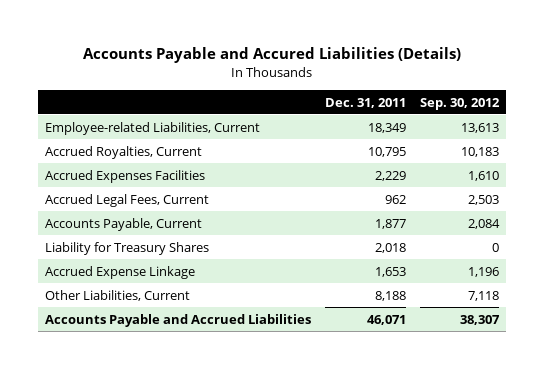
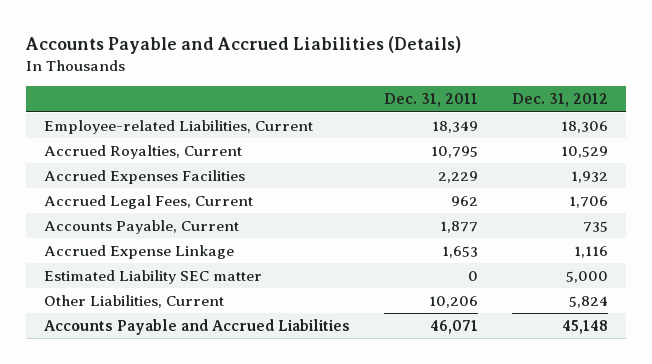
- Accounts Payable and Accured Liabilities (Details)
+ Accounts Payable and Accrued Liabilities (Details)
- | Dec. 31, 2011 | Sep. 30, 2012
+ | Dec. 31, 2011 | Dec. 31, 2012
- Liability for Treasury Shares | 2,018 | 0
- Other Liabilities, Current | 8,188 | 7,118
+ Estimated Liability SEC matter | 0 | 5,000
+ Other Liabilities, Current | 10,206 | 5,824

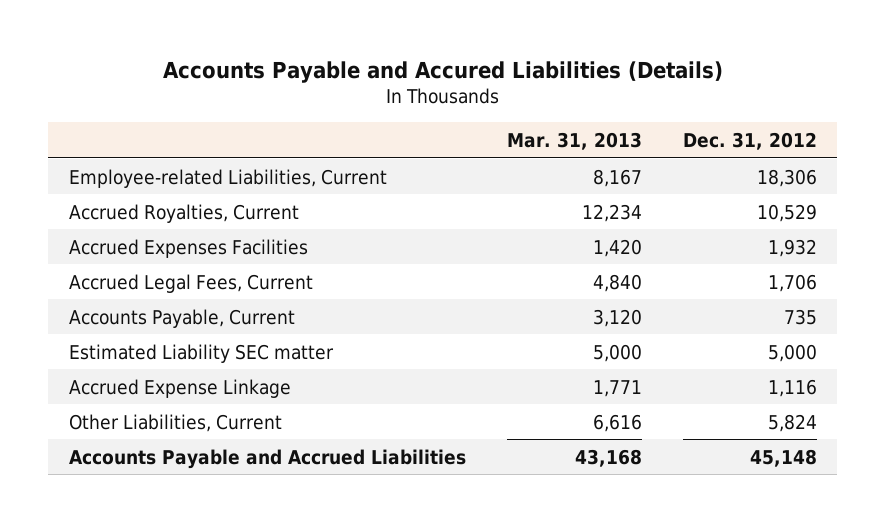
- Accounts Payable and Accrued Liabilities (Details)
+ Accounts Payable and Accured Liabilities (Details)
- | Dec. 31, 2011 | Dec. 31, 2012
+ | Mar. 31, 2013 | Dec. 31, 2012
moved down: Accrued Expense Linkage | 1,771 | 1,116

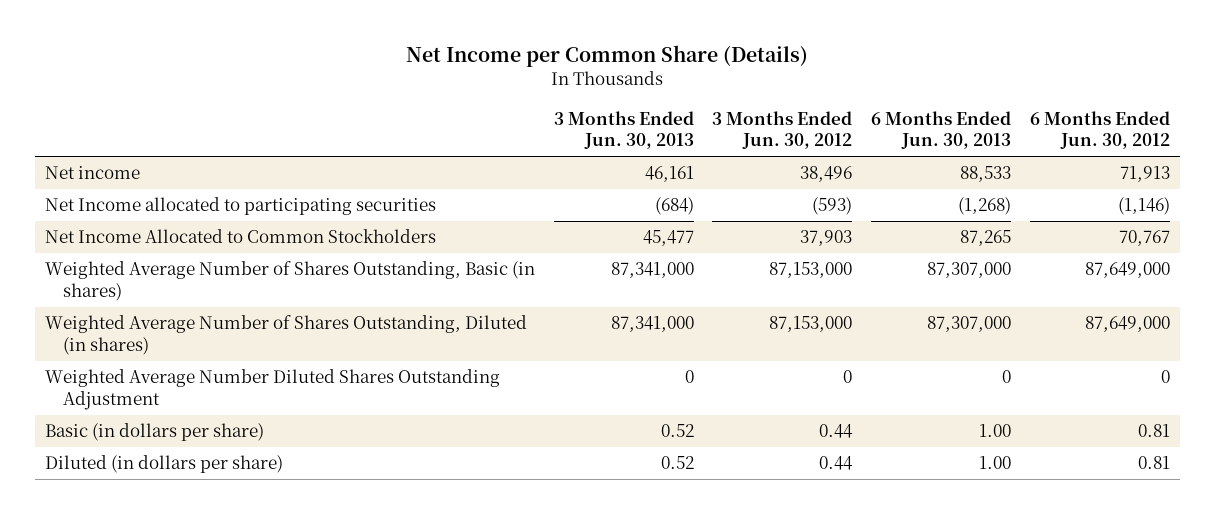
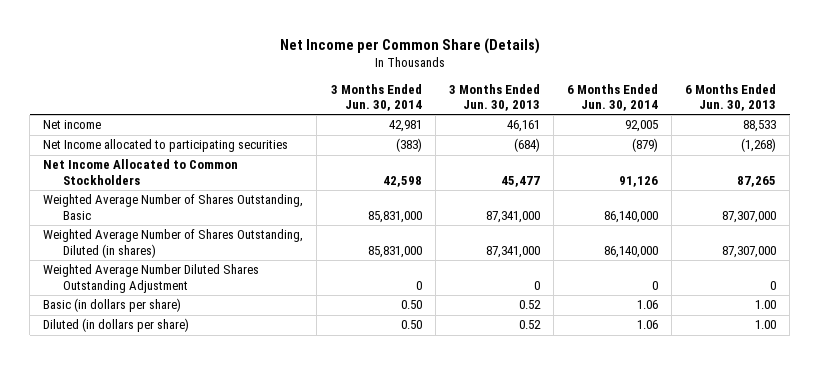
- | 3 Months Ended Jun. 30, 2013 | 3 Months Ended Jun. 30, 2012 | 6 Months Ended Jun. 30, 2013 | 6 Months Ended Jun. 30, 2012
+ | 3 Months Ended Jun. 30, 2014 | 3 Months Ended Jun. 30, 2013 | 6 Months Ended Jun. 30, 2014 | 6 Months Ended Jun. 30, 2013
- Weighted Average Number of Shares Outstanding, Basic (in shares) | 87,341,000 | 87,153,000 | 87,307,000 | 87,649,000
+ Weighted Average Number of Shares Outstanding, Basic | 85,831,000 | 87,341,000 | 86,140,000 | 87,307,000

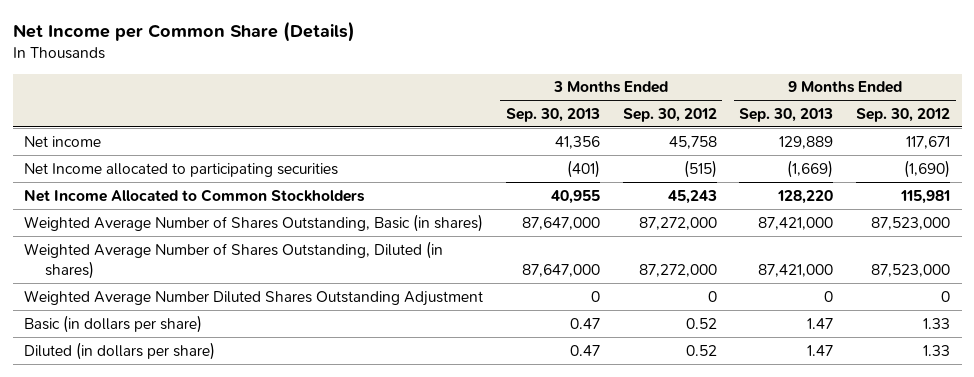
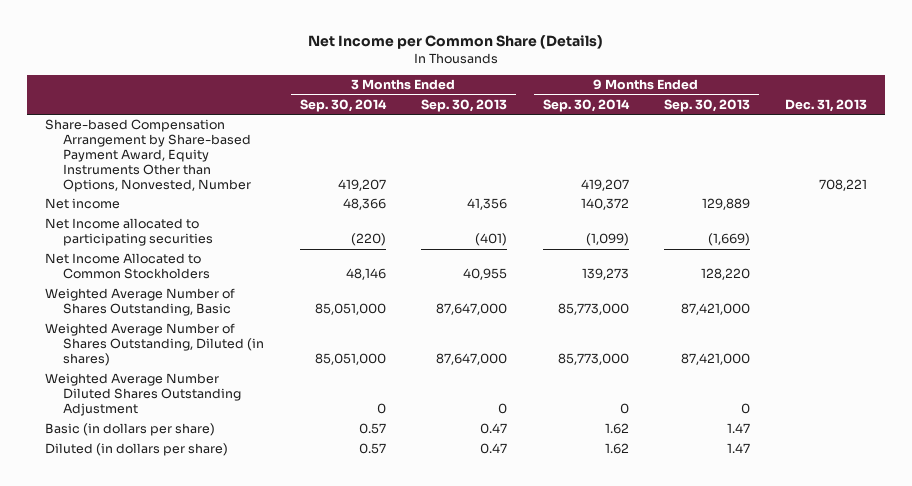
- | 3 Months Ended Sep. 30, 2013 | 3 Months Ended Sep. 30, 2012 | 9 Months Ended Sep. 30, 2013 | 9 Months Ended Sep. 30, 2012
+ | 3 Months Ended Sep. 30, 2014 | 3 Months Ended Sep. 30, 2013 | 9 Months Ended Sep. 30, 2014 | 9 Months Ended Sep. 30, 2013 | Dec. 31, 2013
+ Share-based Compensation Arrangement by Share-based Payment Award, Equity Instruments Other than Options, Nonvested, Number | 419,207 | | 419,207 | | 708,221
- Weighted Average Number of Shares Outstanding, Basic (in shares) | 87,647,000 | 87,272,000 | 87,421,000 | 87,523,000
+ Weighted Average Number of Shares Outstanding, Basic | 85,051,000 | 87,647,000 | 85,773,000 | 87,421,000 |

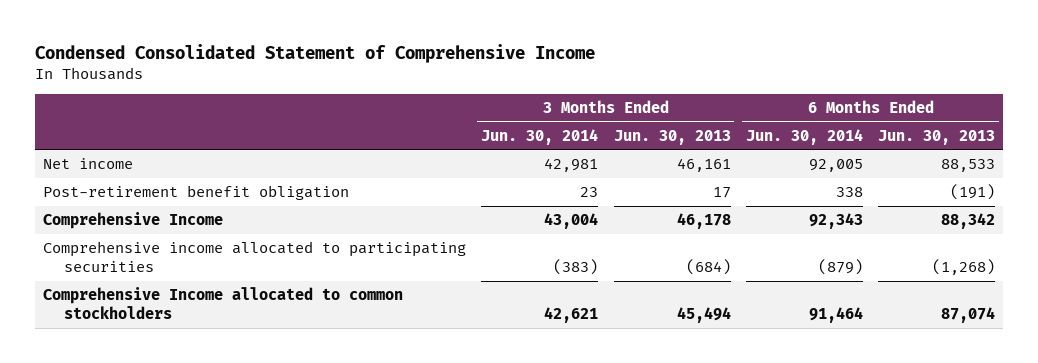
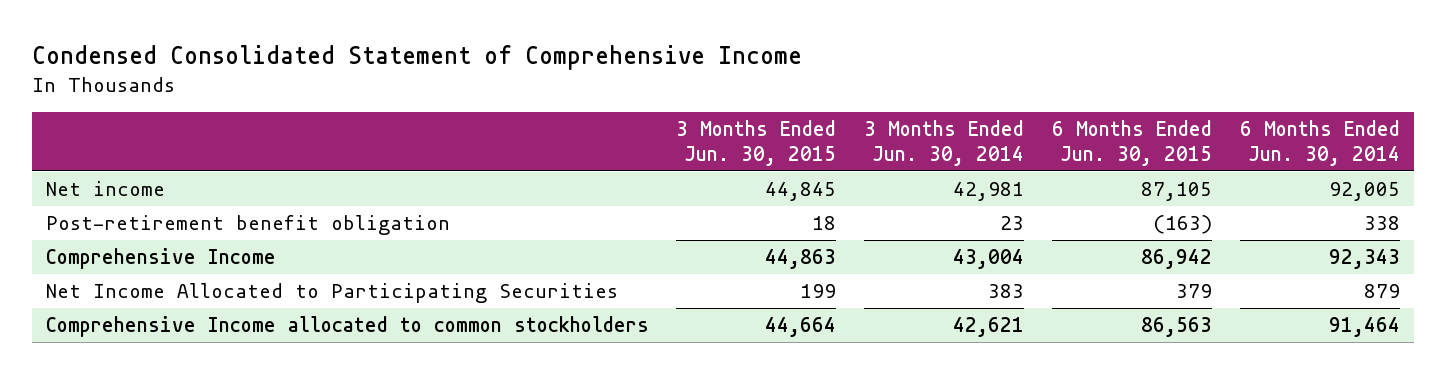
- | 3 Months Ended Jun. 30, 2014 | 3 Months Ended Jun. 30, 2013 | 6 Months Ended Jun. 30, 2014 | 6 Months Ended Jun. 30, 2013
+ | 3 Months Ended Jun. 30, 2015 | 3 Months Ended Jun. 30, 2014 | 6 Months Ended Jun. 30, 2015 | 6 Months Ended Jun. 30, 2014
- Comprehensive income allocated to participating securities | (383) | (684) | (879) | (1,268)
+ Net Income Allocated to Participating Securities | 199 | 383 | 379 | 879

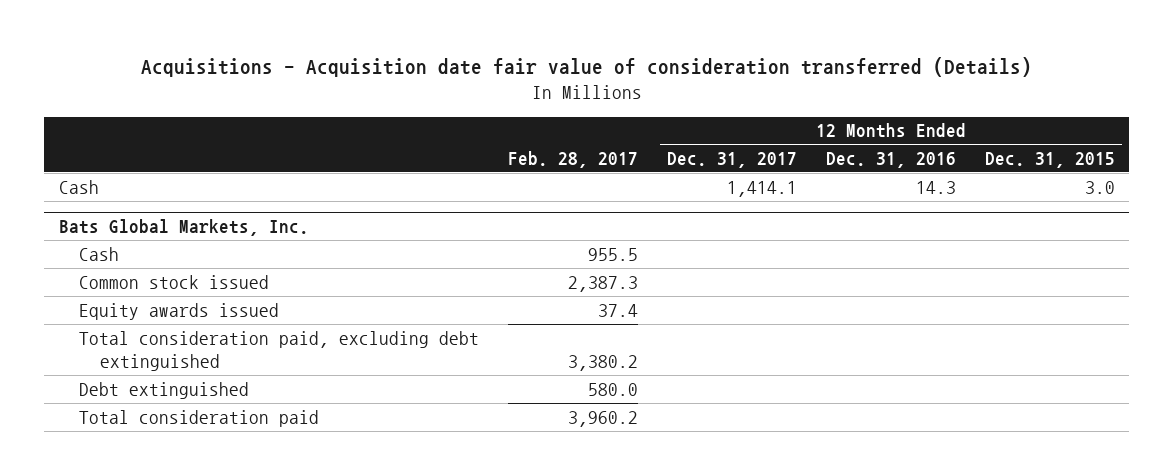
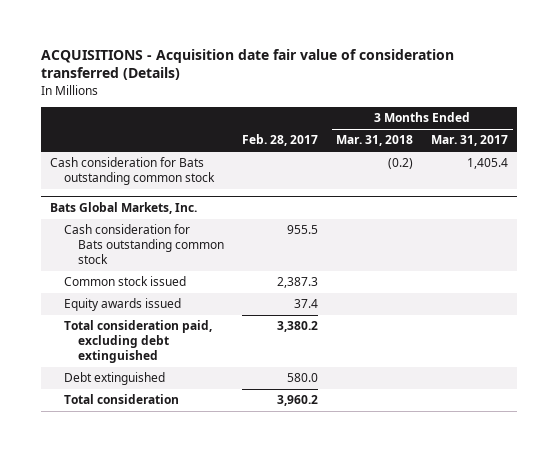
- Acquisitions - Acquisition date fair value of consideration transferred (Details)
+ ACQUISITIONS - Acquisition date fair value of consideration transferred (Details)
- | Feb. 28, 2017 | 12 Months Ended Dec. 31, 2017 | 12 Months Ended Dec. 31, 2016 | 12 Months Ended Dec. 31, 2015
+ | Feb. 28, 2017 | 3 Months Ended Mar. 31, 2018 | 3 Months Ended Mar. 31, 2017
- Cash | | 1,414.1 | 14.3 | 3.0
+ Cash consideration for Bats outstanding common stock | | (0.2) | 1,405.4
@ Bats Global Markets, Inc.
- Cash | 955.5 | | |
+ Cash consideration for Bats outstanding common stock | 955.5 | |
- Total consideration paid | 3,960.2 | | |
+ Total consideration | 3,960.2 | |

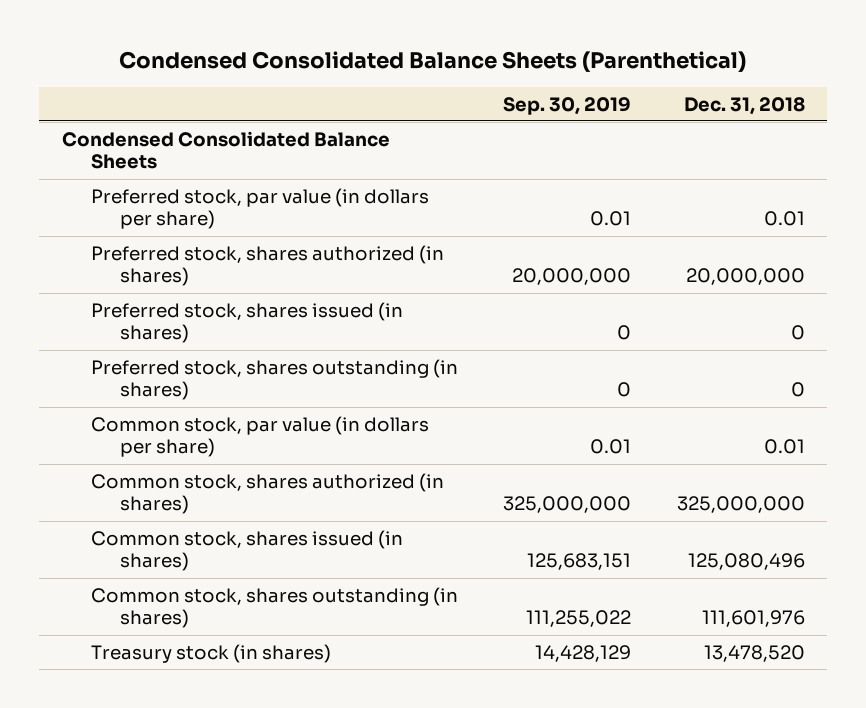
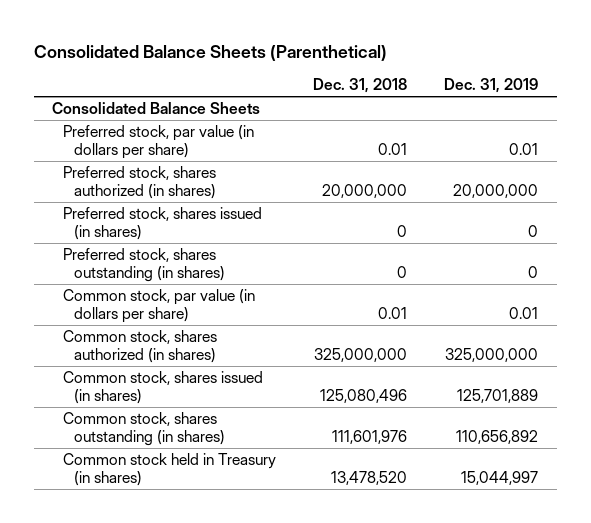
- Condensed Consolidated Balance Sheets (Parenthetical)
+ Consolidated Balance Sheets (Parenthetical)
- | Sep. 30, 2019 | Dec. 31, 2018
+ | Dec. 31, 2018 | Dec. 31, 2019
- Condensed Consolidated Balance Sheets
+ Consolidated Balance Sheets
- Treasury stock (in shares) | 14,428,129 | 13,478,520
+ Common stock held in Treasury (in shares) | 13,478,520 | 15,044,997

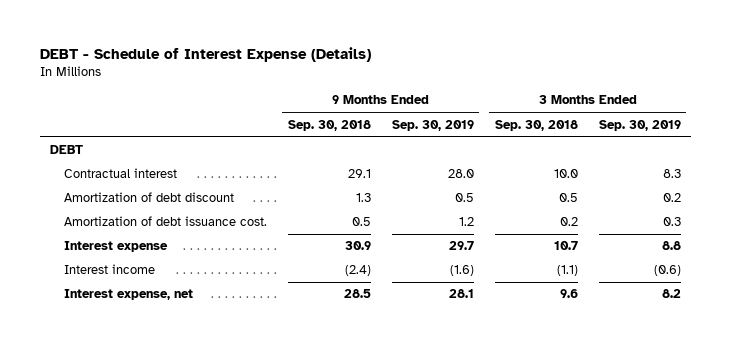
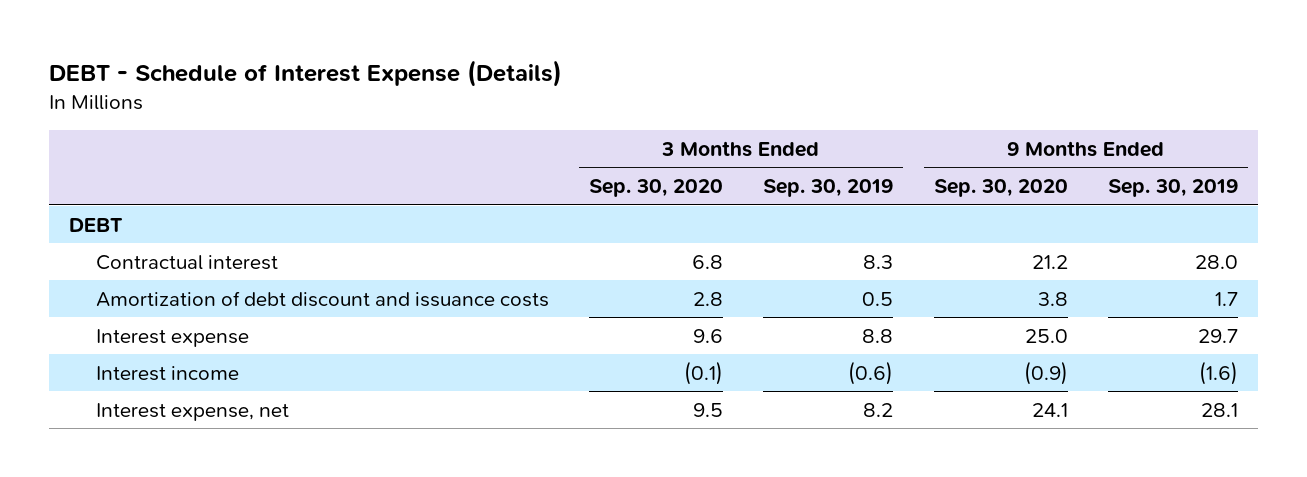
- | 9 Months Ended Sep. 30, 2018 | 9 Months Ended Sep. 30, 2019 | 3 Months Ended Sep. 30, 2018 | 3 Months Ended Sep. 30, 2019
+ | 3 Months Ended Sep. 30, 2020 | 3 Months Ended Sep. 30, 2019 | 9 Months Ended Sep. 30, 2020 | 9 Months Ended Sep. 30, 2019
- Amortization of debt discount | 1.3 | 0.5 | 0.5 | 0.2
- Amortization of debt issuance cost. | 0.5 | 1.2 | 0.2 | 0.3
+ Amortization of debt discount and issuance costs | 2.8 | 0.5 | 3.8 | 1.7

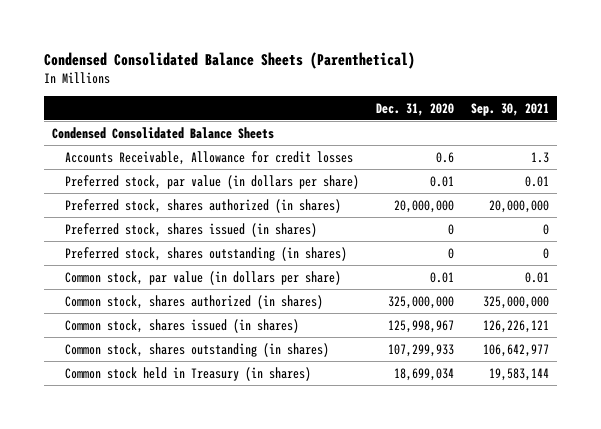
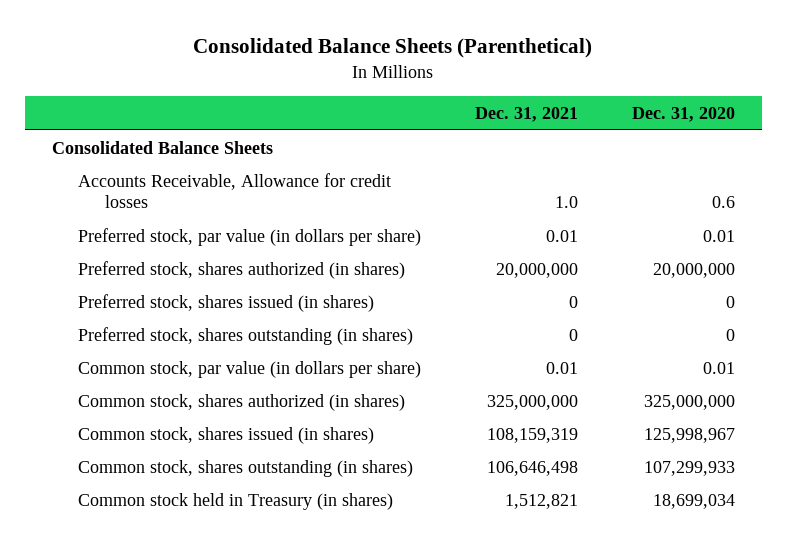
- Condensed Consolidated Balance Sheets (Parenthetical)
+ Consolidated Balance Sheets (Parenthetical)
- | Dec. 31, 2020 | Sep. 30, 2021
+ | Dec. 31, 2021 | Dec. 31, 2020
- Condensed Consolidated Balance Sheets
+ Consolidated Balance Sheets

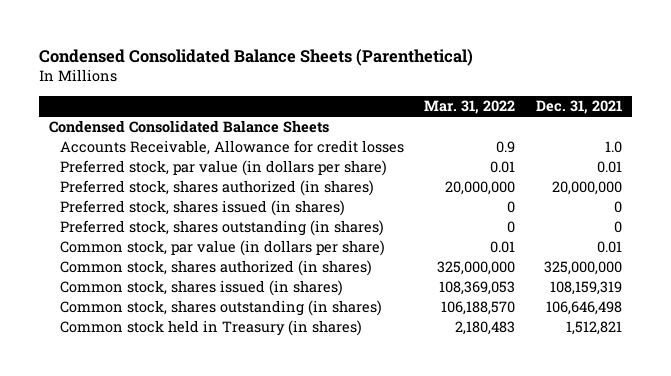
- Consolidated Balance Sheets (Parenthetical)
+ Condensed Consolidated Balance Sheets (Parenthetical)
- | Dec. 31, 2021 | Dec. 31, 2020
+ | Mar. 31, 2022 | Dec. 31, 2021
- Consolidated Balance Sheets
+ Condensed Consolidated Balance Sheets

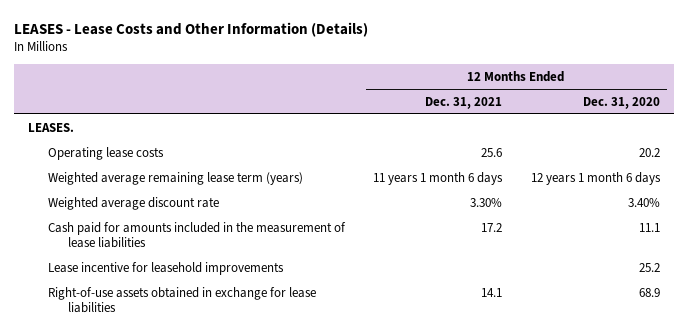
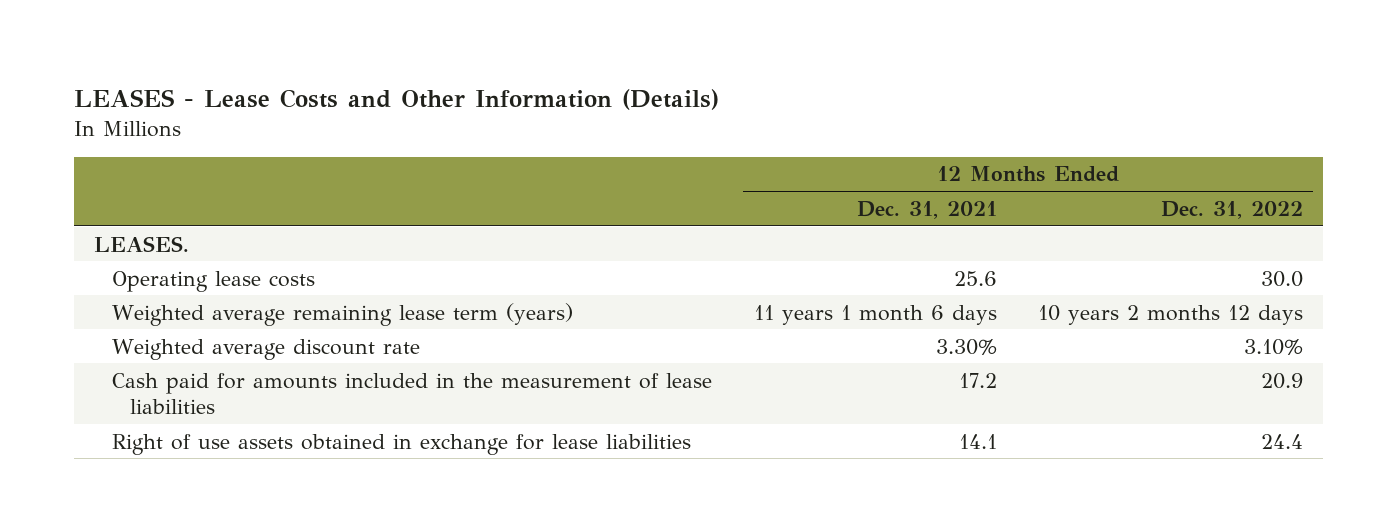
- | 12 Months Ended Dec. 31, 2021 | 12 Months Ended Dec. 31, 2020
+ | 12 Months Ended Dec. 31, 2021 | 12 Months Ended Dec. 31, 2022
- Lease incentive for leasehold improvements | | 25.2
- Right-of-use assets obtained in exchange for lease liabilities | 14.1 | 68.9
+ Right of use assets obtained in exchange for lease liabilities | 14.1 | 24.4

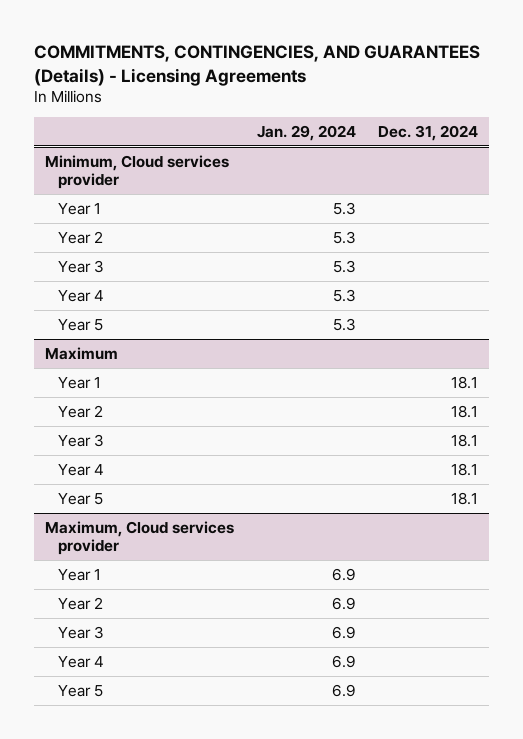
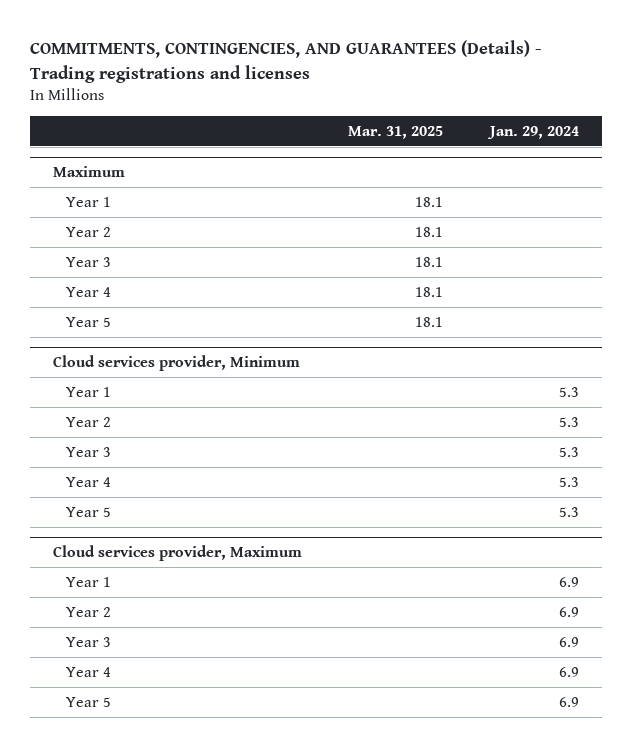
- COMMITMENTS, CONTINGENCIES, AND GUARANTEES (Details) - Licensing Agreements
+ COMMITMENTS, CONTINGENCIES, AND GUARANTEES (Details) - Trading registrations and licenses
- | Jan. 29, 2024 | Dec. 31, 2024
+ | Mar. 31, 2025 | Jan. 29, 2024
- Minimum, Cloud services provider
- Year 1 | 5.3 |
- Year 2 | 5.3 |
- Year 3 | 5.3 |
- Year 4 | 5.3 |
- Year 5 | 5.3 |
- Maximum, Cloud services provider
+ Cloud services provider, Minimum
+ Year 1 | | 5.3
+ Year 2 | | 5.3
+ Year 3 | | 5.3
+ Year 4 | | 5.3
+ Year 5 | | 5.3
+ Cloud services provider, Maximum

